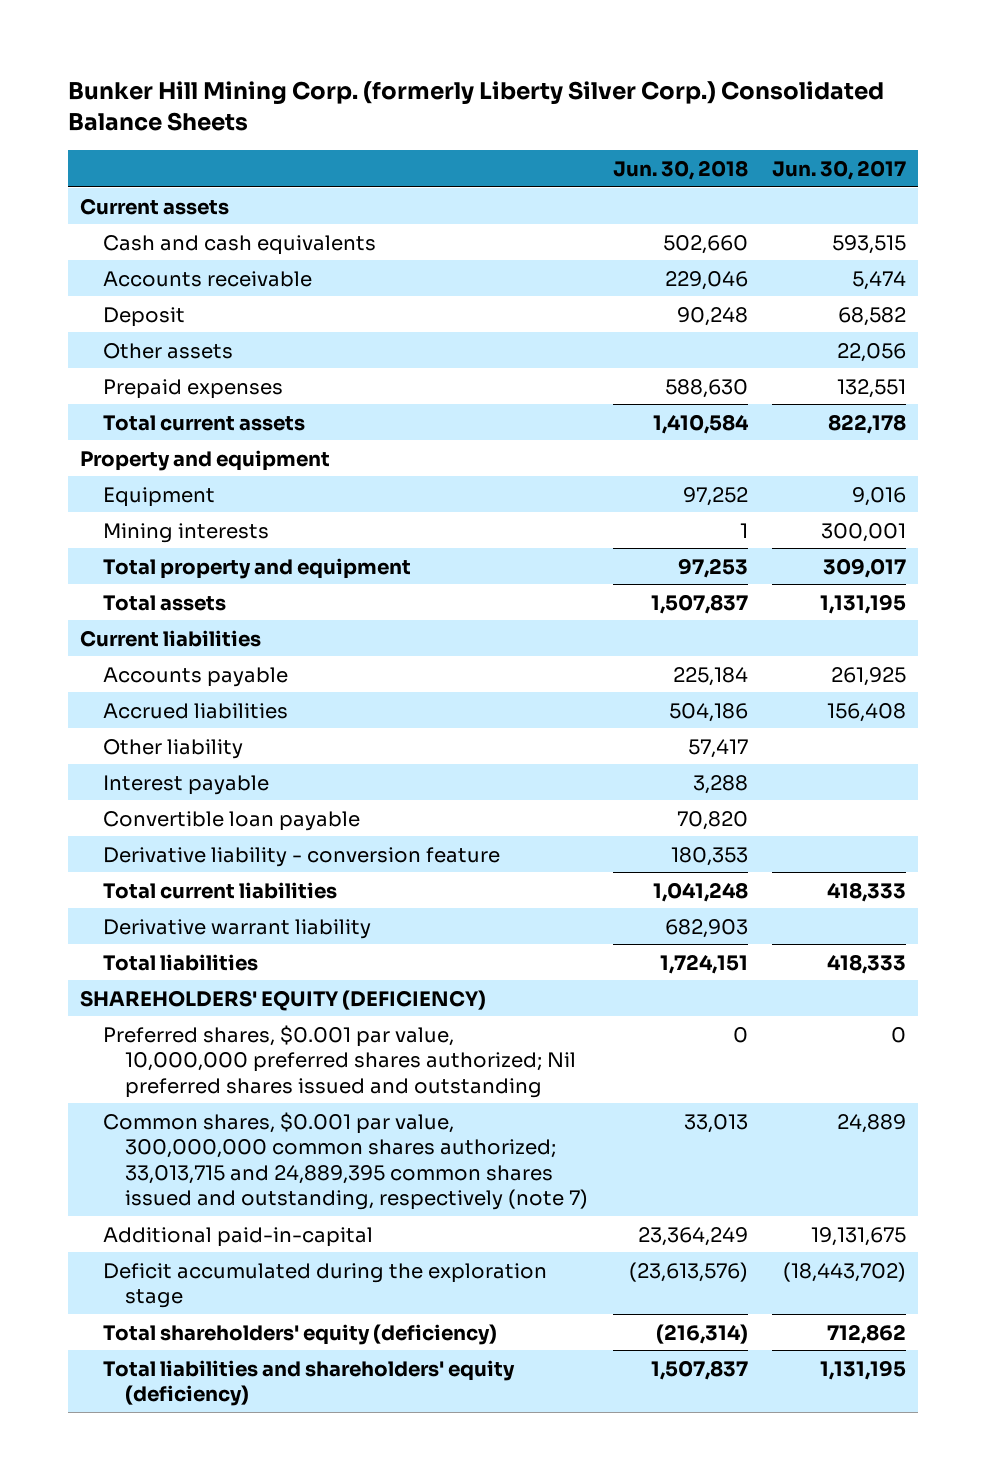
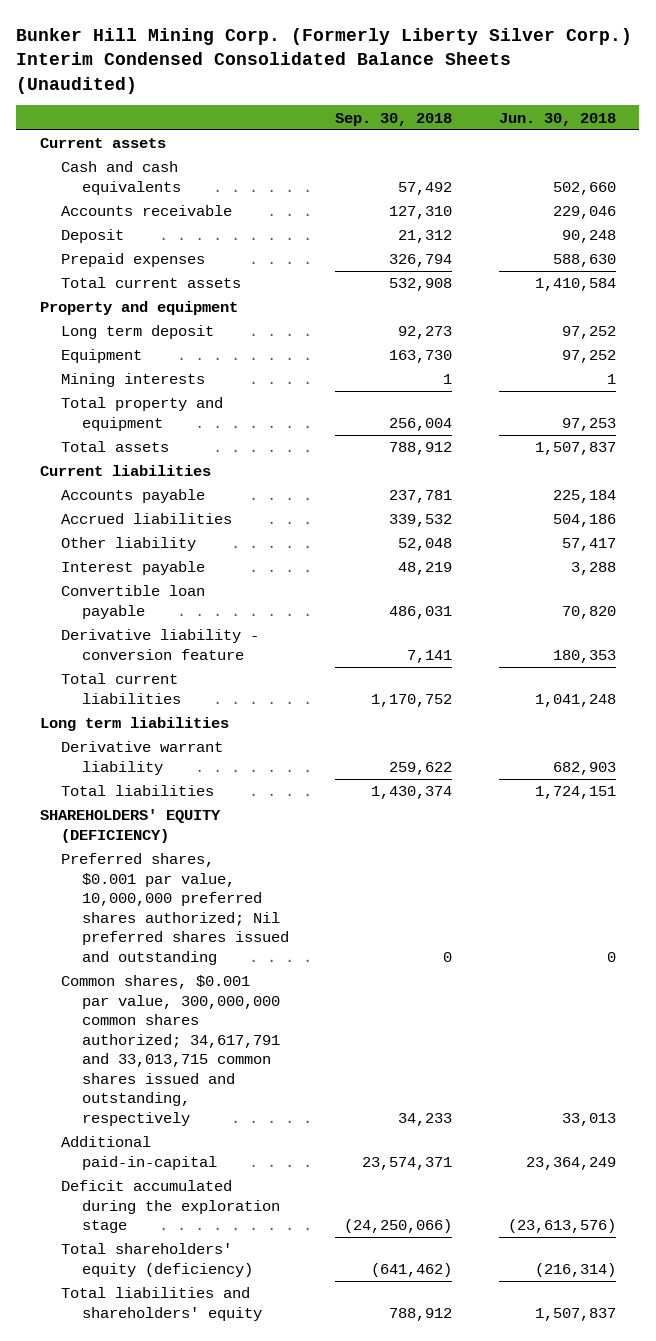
- Bunker Hill Mining Corp. (formerly Liberty Silver Corp.) Consolidated Balance Sheets
+ Bunker Hill Mining Corp. (Formerly Liberty Silver Corp.) Interim Condensed Consolidated Balance Sheets (Unaudited)
- | Jun. 30, 2018 | Jun. 30, 2017
+ | Sep. 30, 2018 | Jun. 30, 2018
- Other assets | | 22,056
+ Long term deposit | 92,273 | 97,252
+ Long term liabilities
- Common shares, $0.001 par value, 300,000,000 common shares authorized; 33,013,715 and 24,889,395 common shares issued and outstanding, respectively (note 7) | 33,013 | 24,889
+ Common shares, $0.001 par value, 300,000,000 common shares authorized; 34,617,791 and 33,013,715 common shares issued and outstanding, respectively | 34,233 | 33,013
- Total liabilities and shareholders' equity (deficiency) | 1,507,837 | 1,131,195
+ Total liabilities and shareholders' equity | 788,912 | 1,507,837

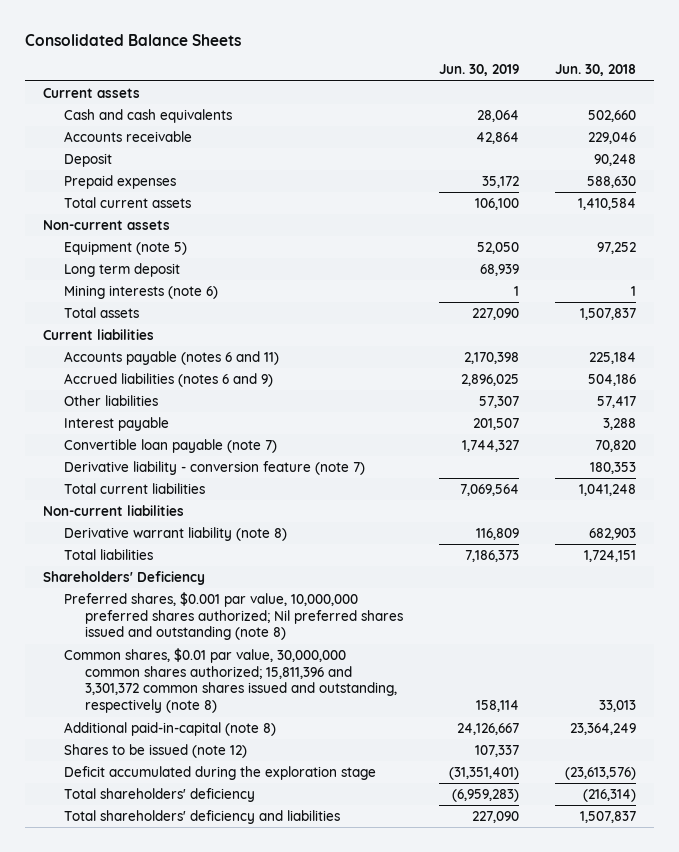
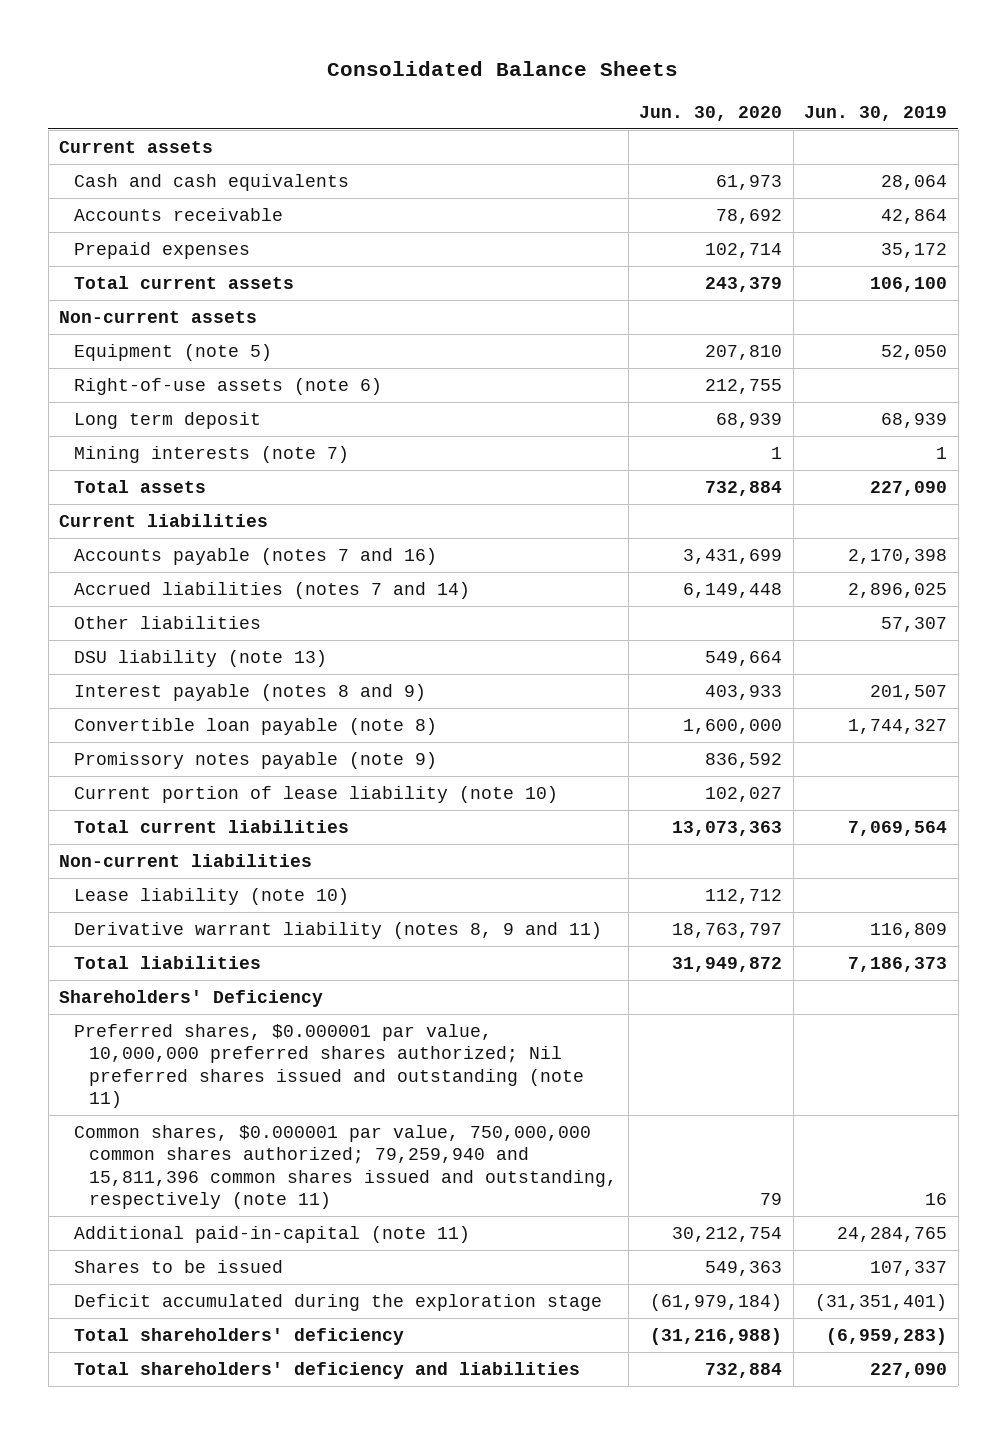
- | Jun. 30, 2019 | Jun. 30, 2018
+ | Jun. 30, 2020 | Jun. 30, 2019
- Deposit | | 90,248
+ Right-of-use assets (note 6) | 212,755 |
- Mining interests (note 6) | 1 | 1
+ Mining interests (note 7) | 1 | 1
- Accounts payable (notes 6 and 11) | 2,170,398 | 225,184
- Accrued liabilities (notes 6 and 9) | 2,896,025 | 504,186
+ Accounts payable (notes 7 and 16) | 3,431,699 | 2,170,398
+ Accrued liabilities (notes 7 and 14) | 6,149,448 | 2,896,025
- Interest payable | 201,507 | 3,288
- Convertible loan payable (note 7) | 1,744,327 | 70,820
- Derivative liability - conversion feature (note 7) | | 180,353
+ DSU liability (note 13) | 549,664 |
+ Interest payable (notes 8 and 9) | 403,933 | 201,507
+ Convertible loan payable (note 8) | 1,600,000 | 1,744,327
+ Promissory notes payable (note 9) | 836,592 |
+ Current portion of lease liability (note 10) | 102,027 |
- Derivative warrant liability (note 8) | 116,809 | 682,903
+ Lease liability (note 10) | 112,712 |
+ Derivative warrant liability (notes 8, 9 and 11) | 18,763,797 | 116,809
- Preferred shares, $0.001 par value, 10,000,000 preferred shares authorized; Nil preferred shares issued and outstanding (note 8)
- Common shares, $0.01 par value, 30,000,000 common shares authorized; 15,811,396 and 3,301,372 common shares issued and outstanding, respectively (note 8) | 158,114 | 33,013
- Additional paid-in-capital (note 8) | 24,126,667 | 23,364,249
- Shares to be issued (note 12) | 107,337 |
+ Preferred shares, $0.000001 par value, 10,000,000 preferred shares authorized; Nil preferred shares issued and outstanding (note 11)
+ Common shares, $0.000001 par value, 750,000,000 common shares authorized; 79,259,940 and 15,811,396 common shares issued and outstanding, respectively (note 11) | 79 | 16
+ Additional paid-in-capital (note 11) | 30,212,754 | 24,284,765
+ Shares to be issued | 549,363 | 107,337

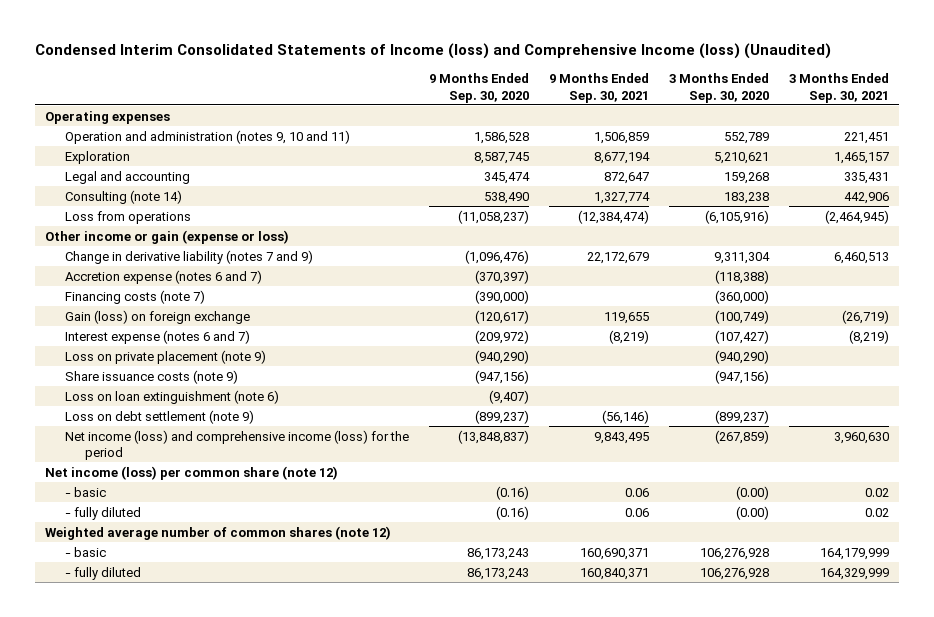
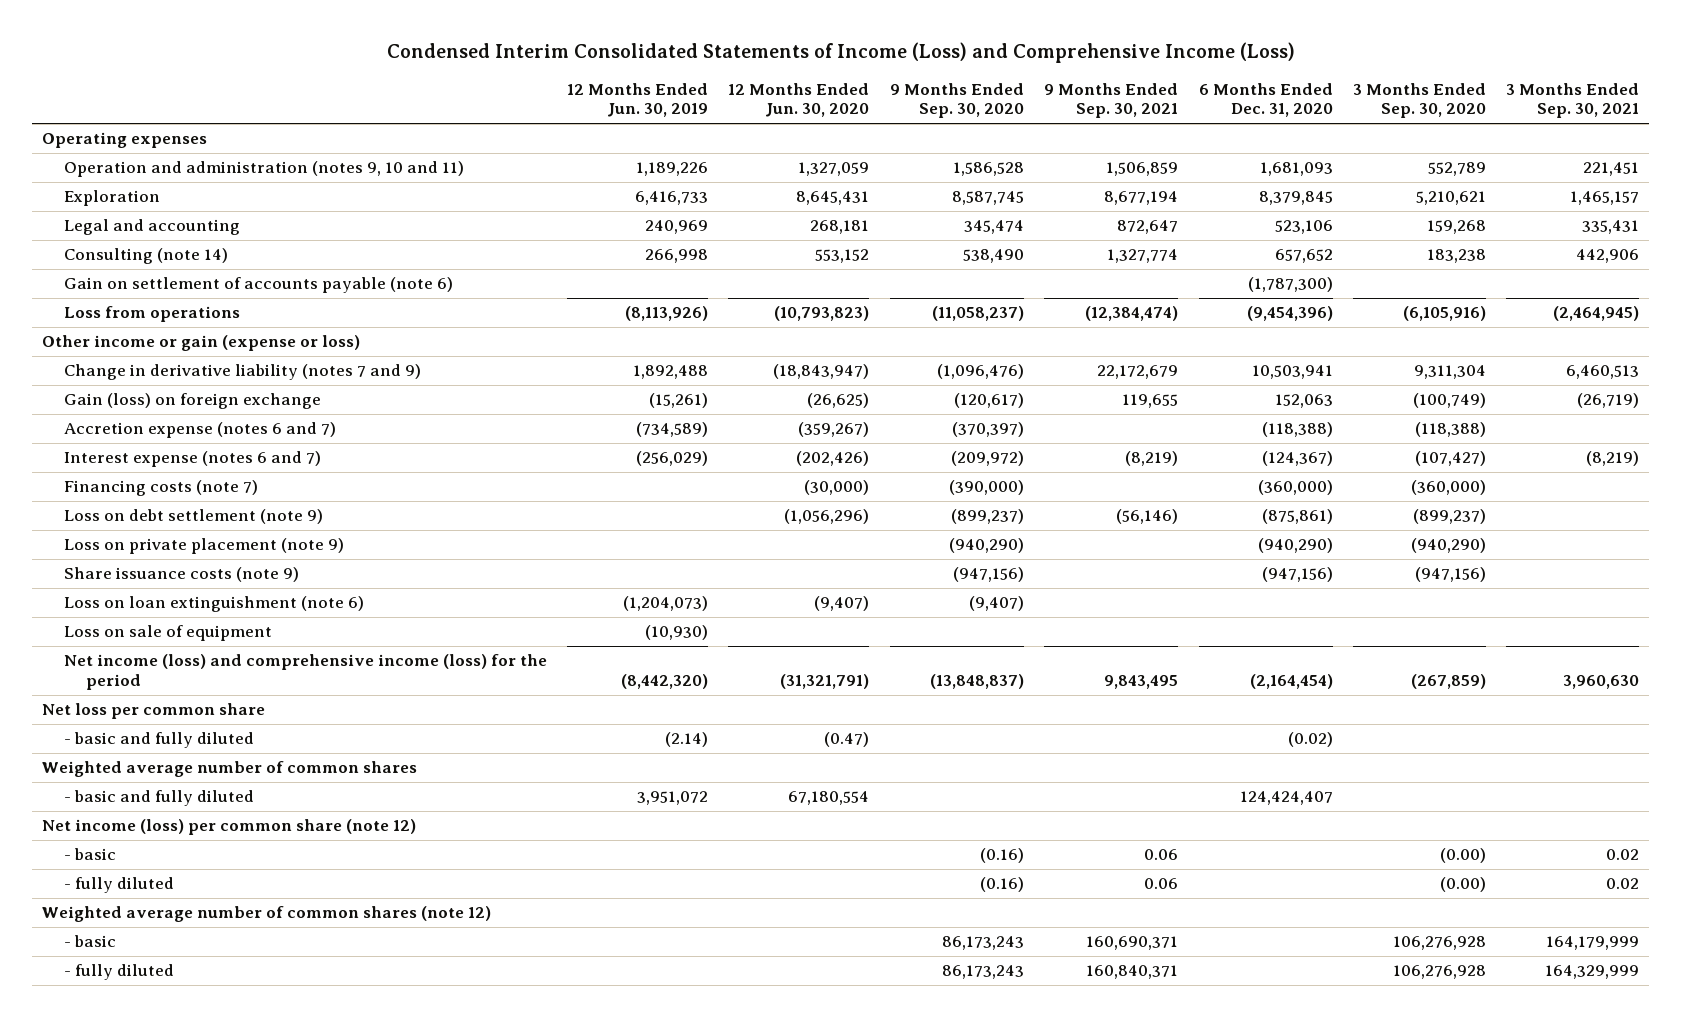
- Condensed Interim Consolidated Statements of Income (loss) and Comprehensive Income (loss) (Unaudited)
+ Condensed Interim Consolidated Statements of Income (Loss) and Comprehensive Income (Loss)
- | 9 Months Ended Sep. 30, 2020 | 9 Months Ended Sep. 30, 2021 | 3 Months Ended Sep. 30, 2020 | 3 Months Ended Sep. 30, 2021
+ | 12 Months Ended Jun. 30, 2019 | 12 Months Ended Jun. 30, 2020 | 9 Months Ended Sep. 30, 2020 | 9 Months Ended Sep. 30, 2021 | 6 Months Ended Dec. 31, 2020 | 3 Months Ended Sep. 30, 2020 | 3 Months Ended Sep. 30, 2021
+ Gain on settlement of accounts payable (note 6) | | | | | (1,787,300) | |
moved down: Accretion expense (notes 6 and 7) | (734,589) | (359,267) | (370,397) | | (118,388) | (118,388) |
moved down: Financing costs (note 7) | | (30,000) | (390,000) | | (360,000) | (360,000) |
moved up: Loss on debt settlement (note 9) | | (1,056,296) | (899,237) | (56,146) | (875,861) | (899,237) |
+ Loss on sale of equipment | (10,930) | | | | | |
+ Net loss per common share
+ - basic and fully diluted | (2.14) | (0.47) | | | (0.02) | |
+ Weighted average number of common shares
+ - basic and fully diluted | 3,951,072 | 67,180,554 | | | 124,424,407 | |

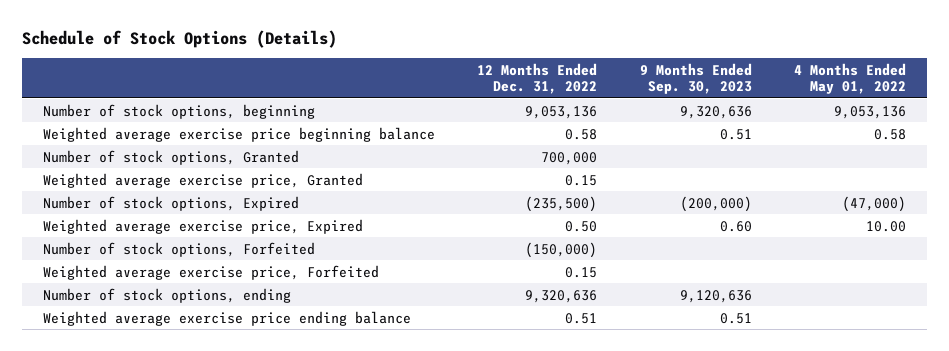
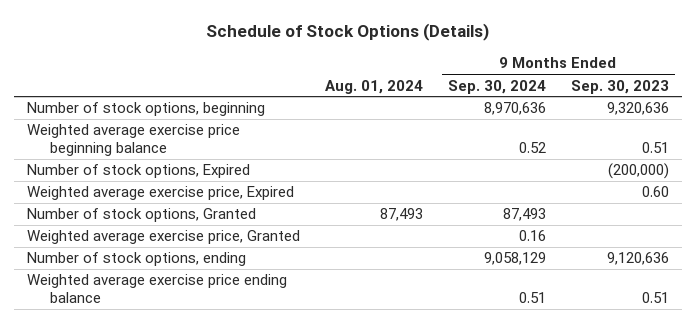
- | 12 Months Ended Dec. 31, 2022 | 9 Months Ended Sep. 30, 2023 | 4 Months Ended May 01, 2022
+ | Aug. 01, 2024 | 9 Months Ended Sep. 30, 2024 | 9 Months Ended Sep. 30, 2023
- Number of stock options, Forfeited | (150,000) | |
- Weighted average exercise price, Forfeited | 0.15 | |
moved down: Number of stock options, Granted | 87,493 | 87,493 |
moved down: Weighted average exercise price, Granted | | 0.16 |

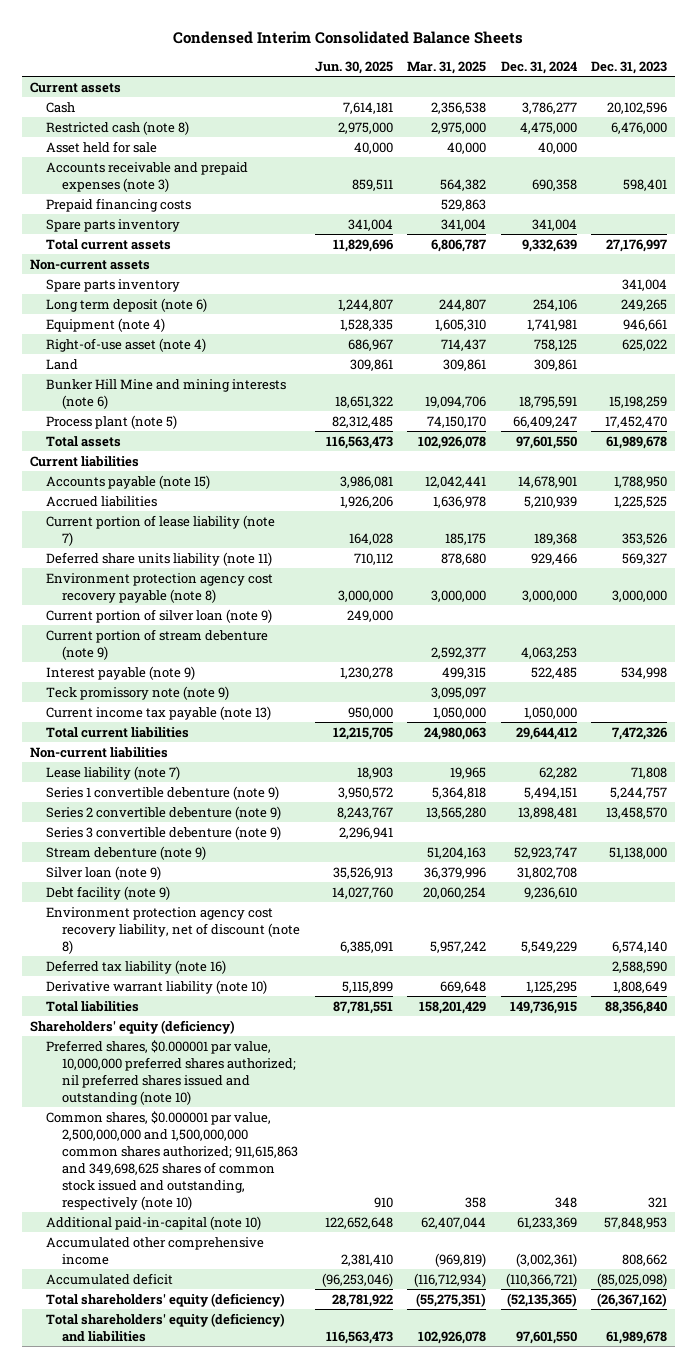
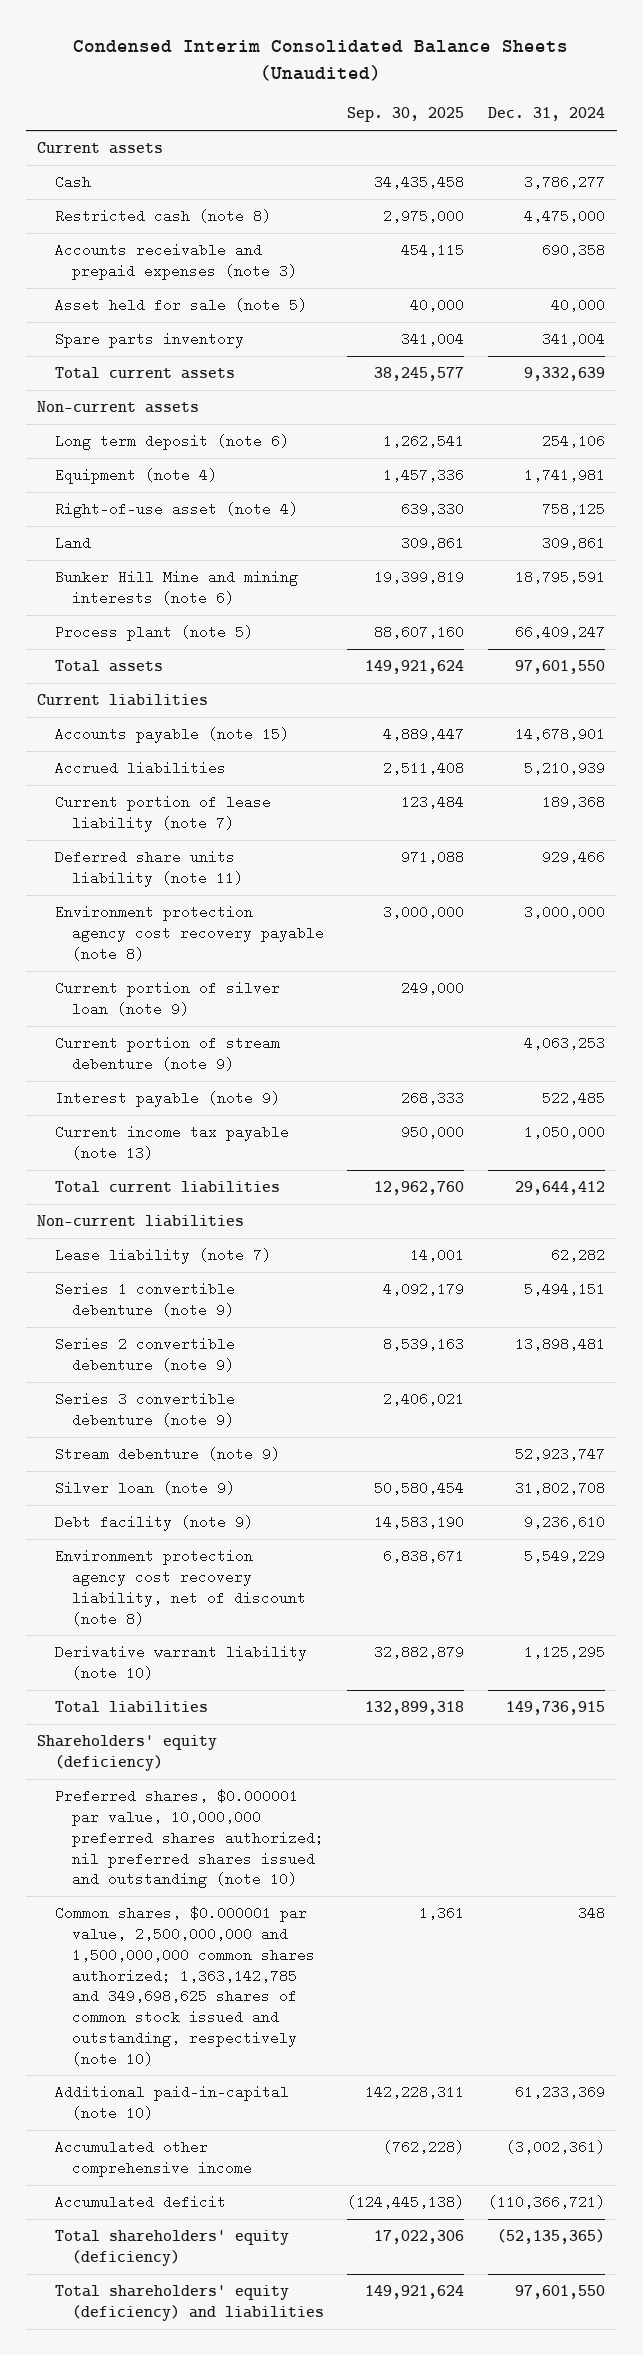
- Condensed Interim Consolidated Balance Sheets
+ Condensed Interim Consolidated Balance Sheets (Unaudited)
- | Jun. 30, 2025 | Mar. 31, 2025 | Dec. 31, 2024 | Dec. 31, 2023
+ | Sep. 30, 2025 | Dec. 31, 2024
- Asset held for sale | 40,000 | 40,000 | 40,000 |
- Prepaid financing costs | | 529,863 | |
+ Asset held for sale (note 5) | 40,000 | 40,000
- Spare parts inventory | | | | 341,004
- Teck promissory note (note 9) | | 3,095,097 | |
- Deferred tax liability (note 16) | | | | 2,588,590
- Common shares, $0.000001 par value, 2,500,000,000 and 1,500,000,000 common shares authorized; 911,615,863 and 349,698,625 shares of common stock issued and outstanding, respectively (note 10) | 910 | 358 | 348 | 321
+ Common shares, $0.000001 par value, 2,500,000,000 and 1,500,000,000 common shares authorized; 1,363,142,785 and 349,698,625 shares of common stock issued and outstanding, respectively (note 10) | 1,361 | 348

